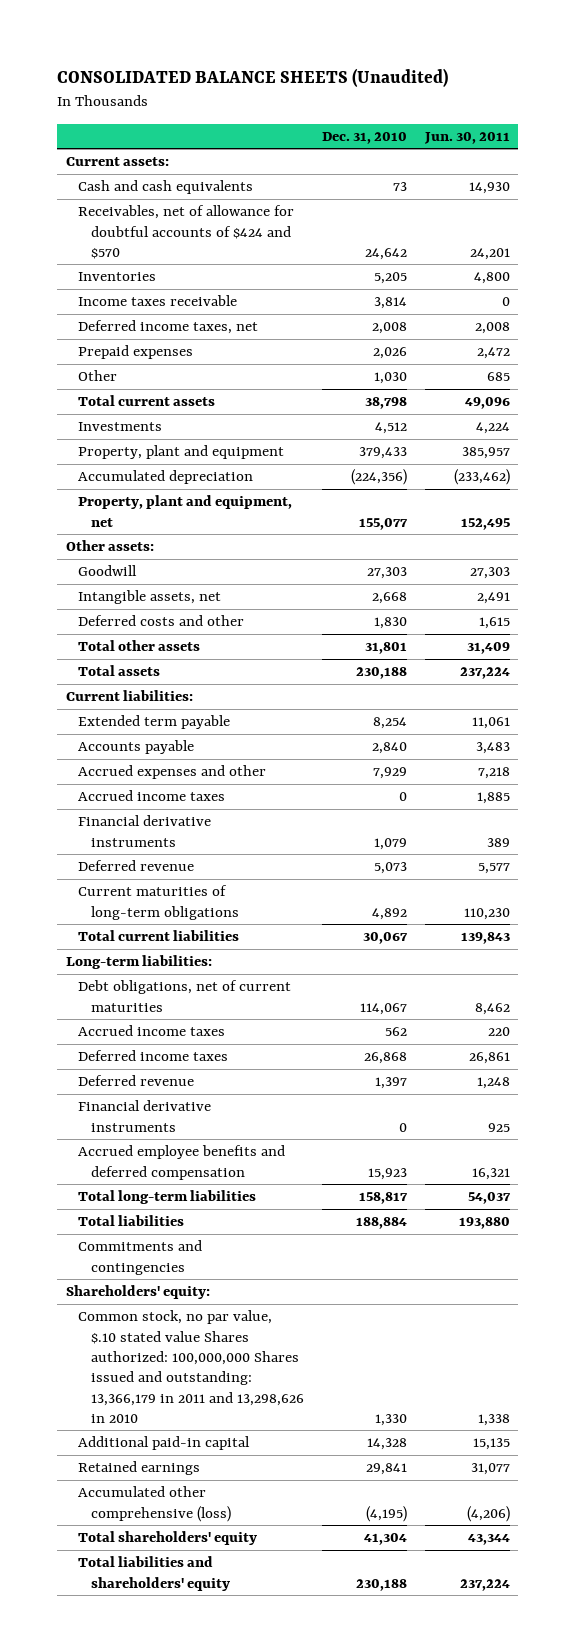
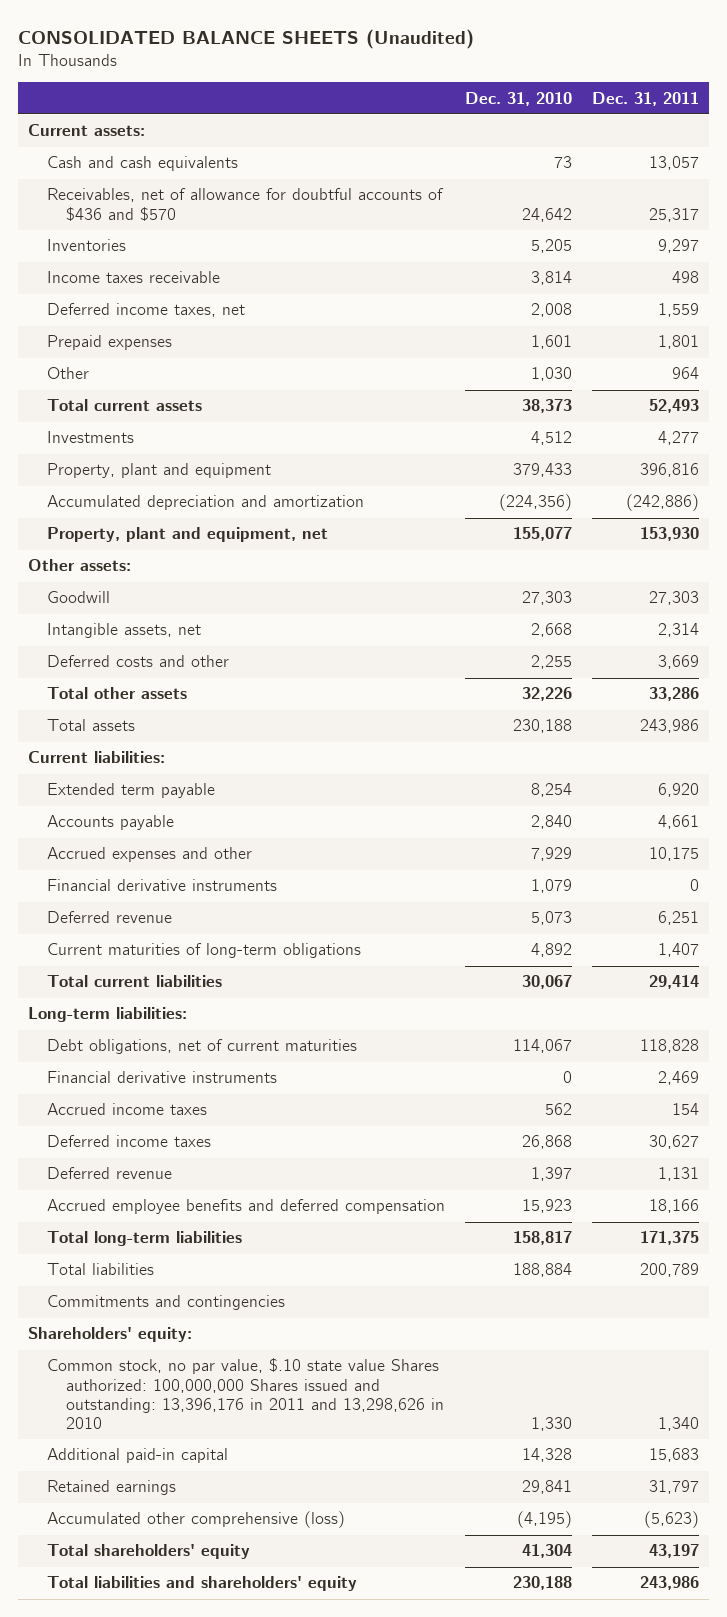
- | Dec. 31, 2010 | Jun. 30, 2011
+ | Dec. 31, 2010 | Dec. 31, 2011
- Receivables, net of allowance for doubtful accounts of $424 and $570 | 24,642 | 24,201
+ Receivables, net of allowance for doubtful accounts of $436 and $570 | 24,642 | 25,317
- Prepaid expenses | 2,026 | 2,472
+ Prepaid expenses | 1,601 | 1,801
- Total current assets | 38,798 | 49,096
+ Total current assets | 38,373 | 52,493
- Accumulated depreciation | (224,356) | (233,462)
+ Accumulated depreciation and amortization | (224,356) | (242,886)
- Deferred costs and other | 1,830 | 1,615
- Total other assets | 31,801 | 31,409
+ Deferred costs and other | 2,255 | 3,669
+ Total other assets | 32,226 | 33,286
- Accrued income taxes | 0 | 1,885
moved up: Financial derivative instruments | 0 | 2,469
- Common stock, no par value, $.10 stated value Shares authorized: 100,000,000 Shares issued and outstanding: 13,366,179 in 2011 and 13,298,626 in 2010 | 1,330 | 1,338
+ Common stock, no par value, $.10 state value Shares authorized: 100,000,000 Shares issued and outstanding: 13,396,176 in 2011 and 13,298,626 in 2010 | 1,330 | 1,340

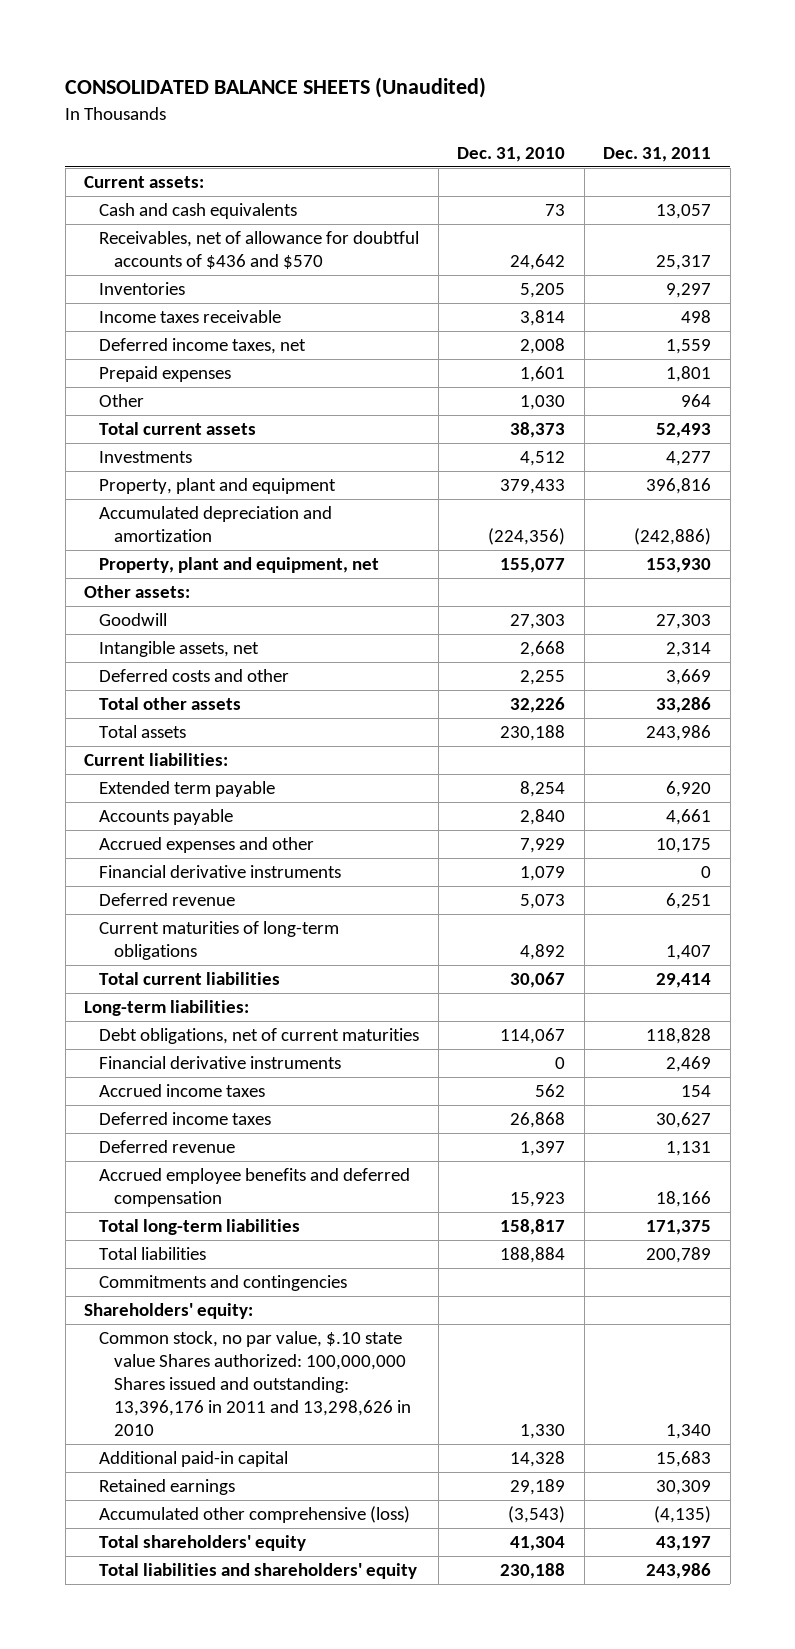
- Retained earnings | 29,841 | 31,797
- Accumulated other comprehensive (loss) | (4,195) | (5,623)
+ Retained earnings | 29,189 | 30,309
+ Accumulated other comprehensive (loss) | (3,543) | (4,135)

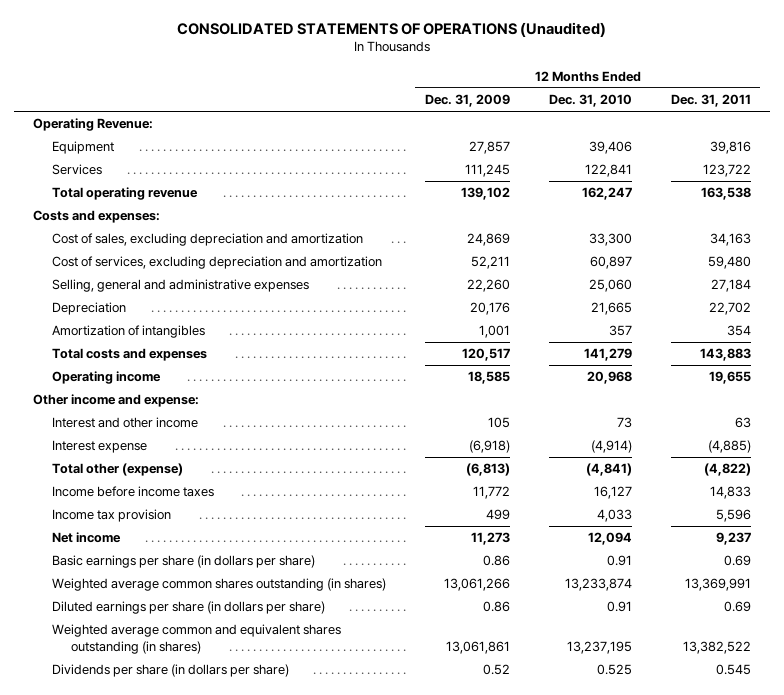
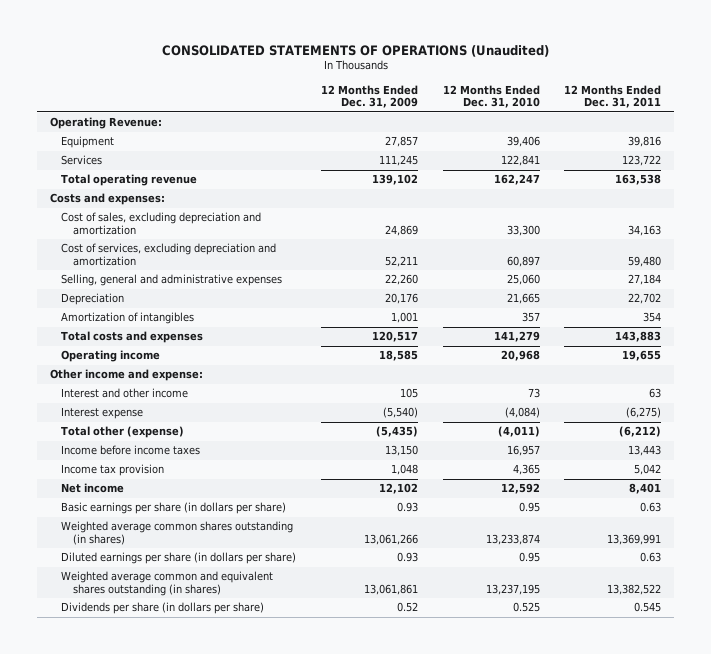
- Interest expense | (6,918) | (4,914) | (4,885)
- Total other (expense) | (6,813) | (4,841) | (4,822)
- Income before income taxes | 11,772 | 16,127 | 14,833
- Income tax provision | 499 | 4,033 | 5,596
- Net income | 11,273 | 12,094 | 9,237
- Basic earnings per share (in dollars per share) | 0.86 | 0.91 | 0.69
+ Interest expense | (5,540) | (4,084) | (6,275)
+ Total other (expense) | (5,435) | (4,011) | (6,212)
+ Income before income taxes | 13,150 | 16,957 | 13,443
+ Income tax provision | 1,048 | 4,365 | 5,042
+ Net income | 12,102 | 12,592 | 8,401
+ Basic earnings per share (in dollars per share) | 0.93 | 0.95 | 0.63
- Diluted earnings per share (in dollars per share) | 0.86 | 0.91 | 0.69
+ Diluted earnings per share (in dollars per share) | 0.93 | 0.95 | 0.63

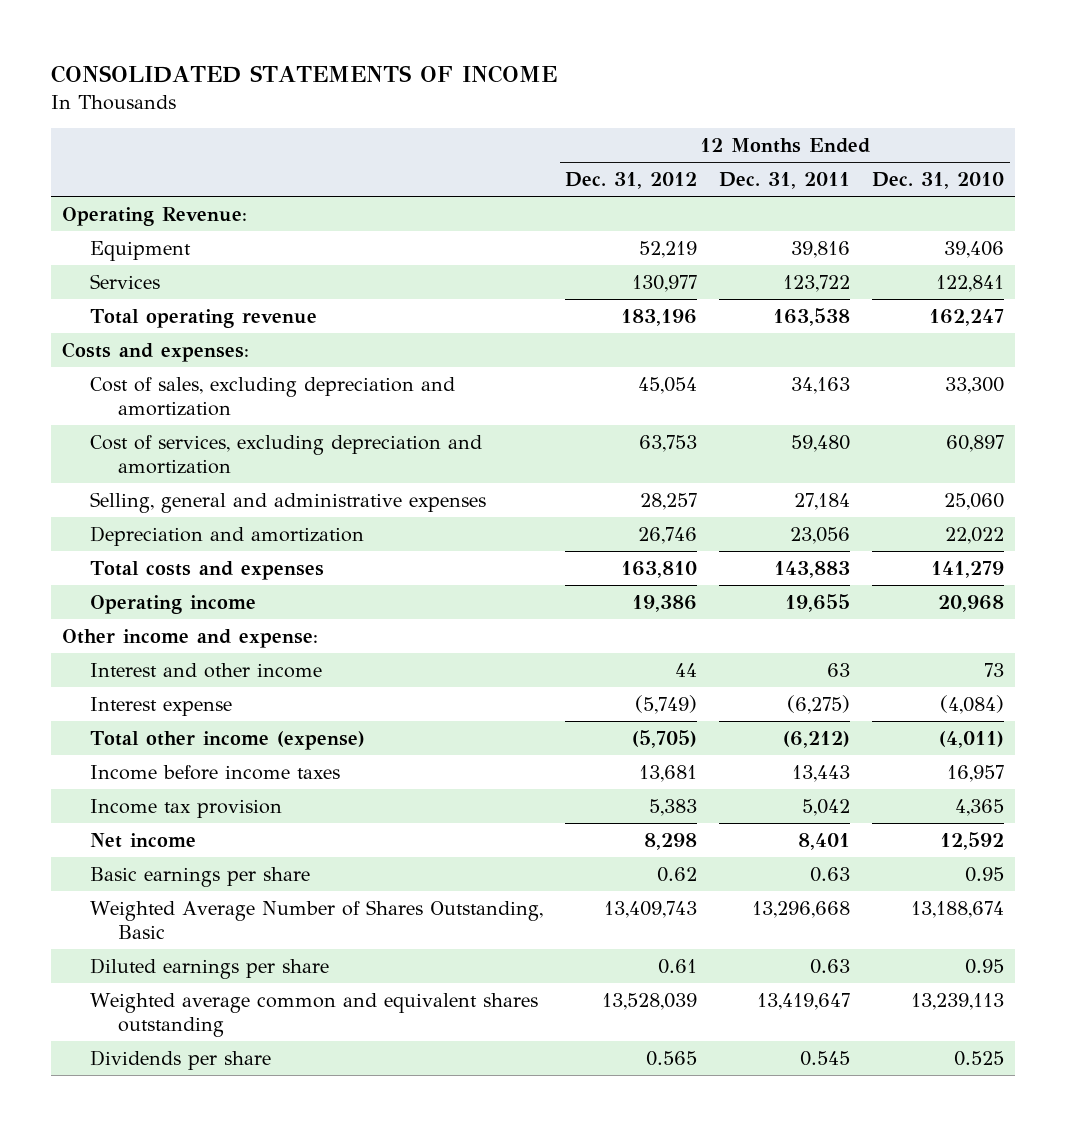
- CONSOLIDATED STATEMENTS OF OPERATIONS (Unaudited)
+ CONSOLIDATED STATEMENTS OF INCOME
- | 12 Months Ended Dec. 31, 2009 | 12 Months Ended Dec. 31, 2010 | 12 Months Ended Dec. 31, 2011
+ | 12 Months Ended Dec. 31, 2012 | 12 Months Ended Dec. 31, 2011 | 12 Months Ended Dec. 31, 2010
- Depreciation | 20,176 | 21,665 | 22,702
- Amortization of intangibles | 1,001 | 357 | 354
+ Depreciation and amortization | 26,746 | 23,056 | 22,022
- Total other (expense) | (5,435) | (4,011) | (6,212)
+ Total other income (expense) | (5,705) | (6,212) | (4,011)
- Basic earnings per share (in dollars per share) | 0.93 | 0.95 | 0.63
- Weighted average common shares outstanding (in shares) | 13,061,266 | 13,233,874 | 13,369,991
- Diluted earnings per share (in dollars per share) | 0.93 | 0.95 | 0.63
- Weighted average common and equivalent shares outstanding (in shares) | 13,061,861 | 13,237,195 | 13,382,522
- Dividends per share (in dollars per share) | 0.52 | 0.525 | 0.545
+ Basic earnings per share | 0.62 | 0.63 | 0.95
+ Weighted Average Number of Shares Outstanding, Basic | 13,409,743 | 13,296,668 | 13,188,674
+ Diluted earnings per share | 0.61 | 0.63 | 0.95
+ Weighted average common and equivalent shares outstanding | 13,528,039 | 13,419,647 | 13,239,113
+ Dividends per share | 0.565 | 0.545 | 0.525

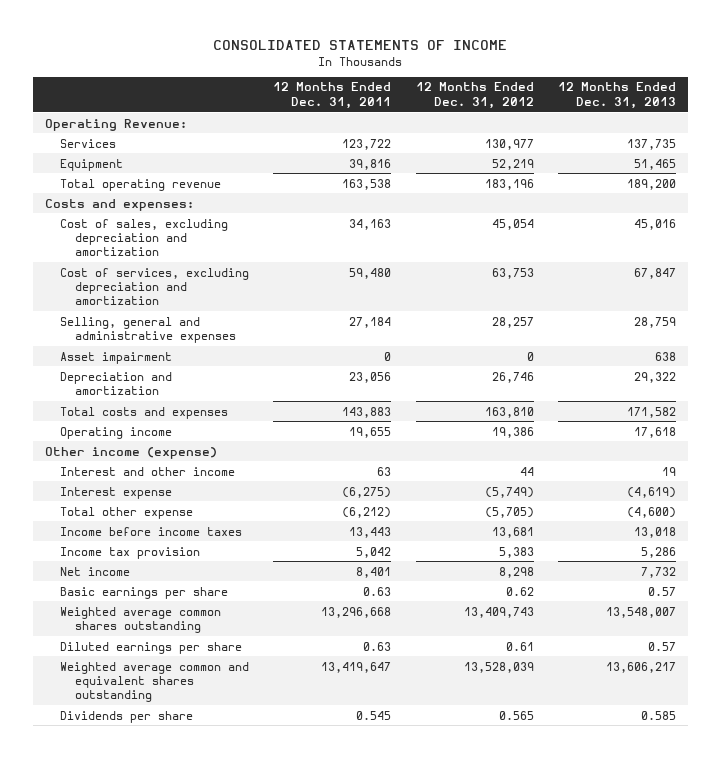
- | 12 Months Ended Dec. 31, 2012 | 12 Months Ended Dec. 31, 2011 | 12 Months Ended Dec. 31, 2010
+ | 12 Months Ended Dec. 31, 2011 | 12 Months Ended Dec. 31, 2012 | 12 Months Ended Dec. 31, 2013
moved down: Equipment | 39,816 | 52,219 | 51,465
+ Asset impairment | 0 | 0 | 638
- Other income and expense:
+ Other income (expense)
- Total other income (expense) | (5,705) | (6,212) | (4,011)
+ Total other expense | (6,212) | (5,705) | (4,600)
- Weighted Average Number of Shares Outstanding, Basic | 13,409,743 | 13,296,668 | 13,188,674
+ Weighted average common shares outstanding | 13,296,668 | 13,409,743 | 13,548,007

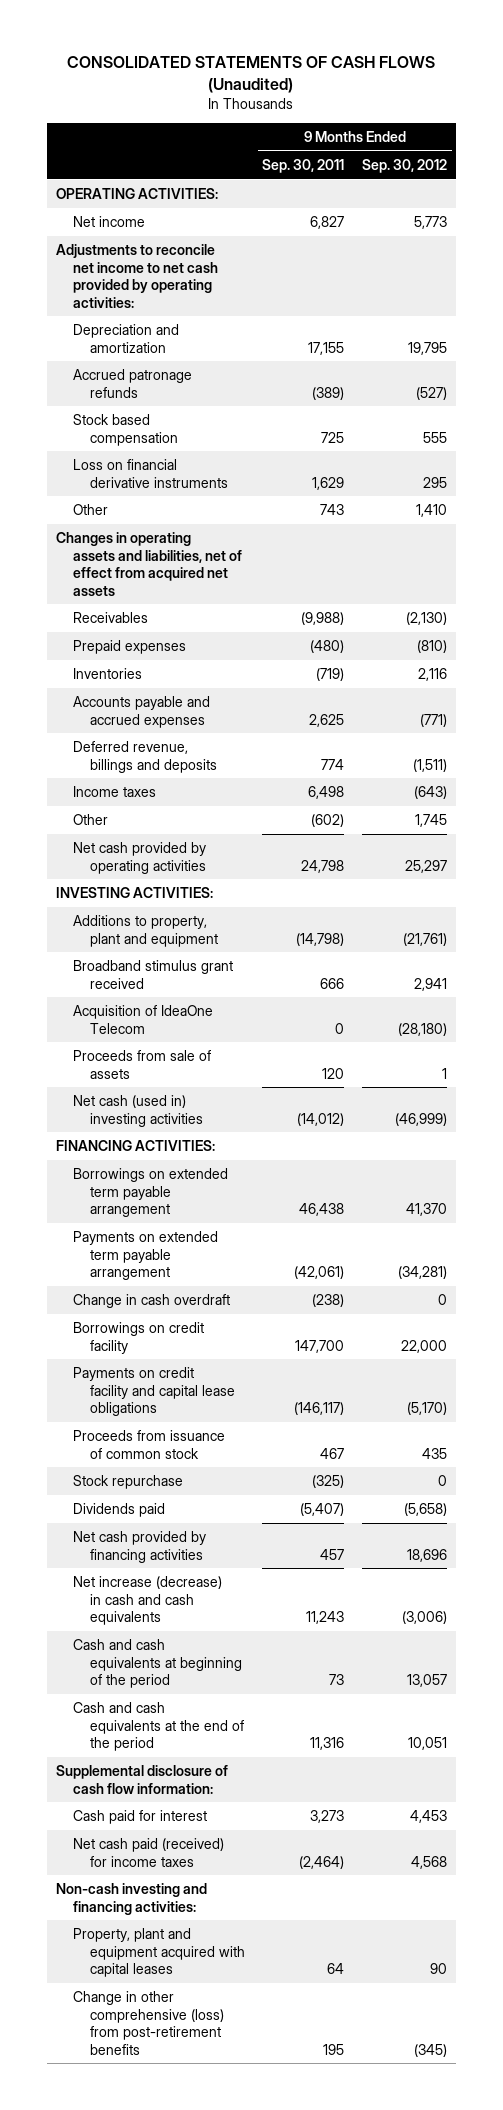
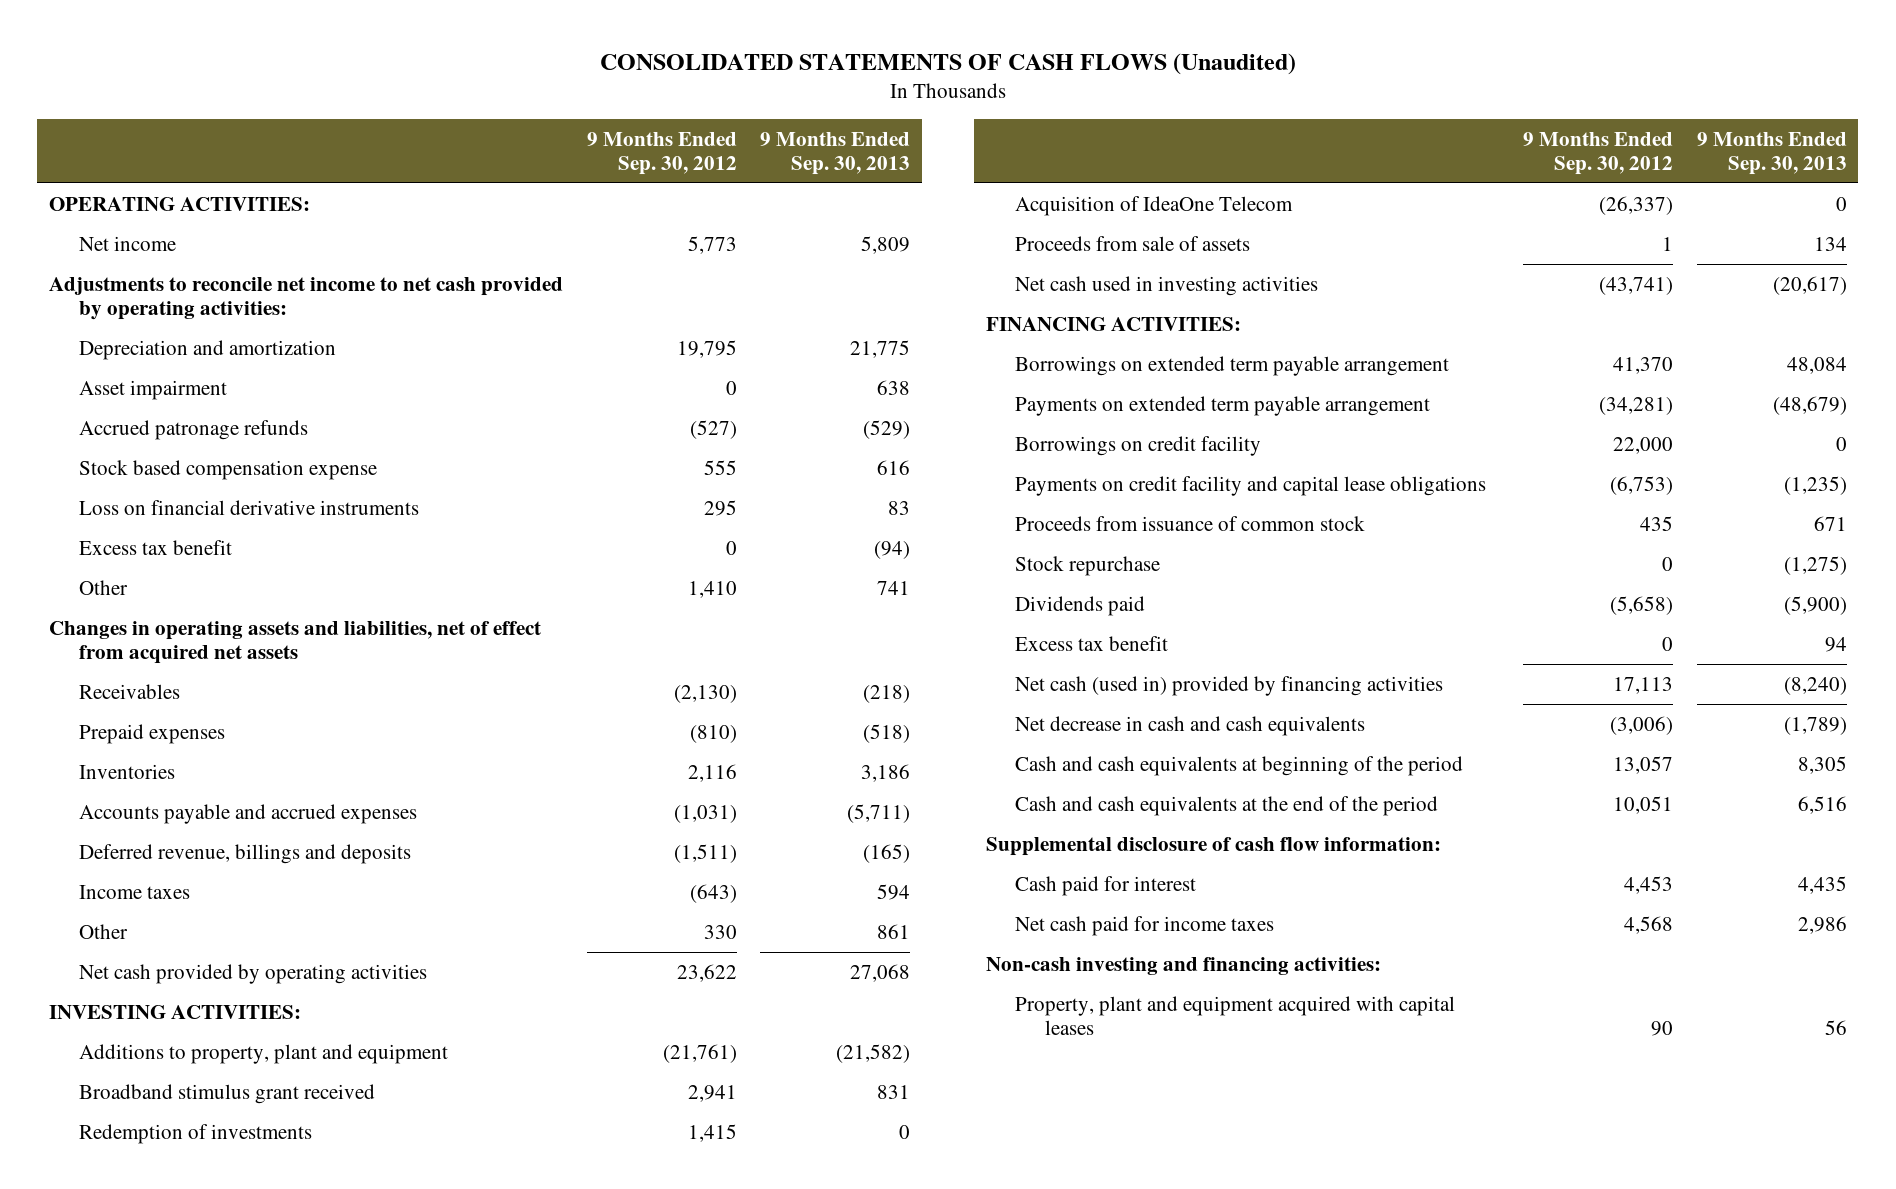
- | 9 Months Ended Sep. 30, 2011 | 9 Months Ended Sep. 30, 2012
+ | 9 Months Ended Sep. 30, 2012 | 9 Months Ended Sep. 30, 2013
+ Asset impairment | 0 | 638
- Stock based compensation | 725 | 555
+ Stock based compensation expense | 555 | 616
+ Excess tax benefit | 0 | (94)
- Accounts payable and accrued expenses | 2,625 | (771)
+ Accounts payable and accrued expenses | (1,031) | (5,711)
- Other | (602) | 1,745
- Net cash provided by operating activities | 24,798 | 25,297
+ Other | 330 | 861
+ Net cash provided by operating activities | 23,622 | 27,068
- Acquisition of IdeaOne Telecom | 0 | (28,180)
+ Redemption of investments | 1,415 | 0
+ Acquisition of IdeaOne Telecom | (26,337) | 0
- Net cash (used in) investing activities | (14,012) | (46,999)
+ Net cash used in investing activities | (43,741) | (20,617)
- Change in cash overdraft | (238) | 0
- Payments on credit facility and capital lease obligations | (146,117) | (5,170)
+ Payments on credit facility and capital lease obligations | (6,753) | (1,235)
- Net cash provided by financing activities | 457 | 18,696
- Net increase (decrease) in cash and cash equivalents | 11,243 | (3,006)
+ Excess tax benefit | 0 | 94
+ Net cash (used in) provided by financing activities | 17,113 | (8,240)
+ Net decrease in cash and cash equivalents | (3,006) | (1,789)
- Net cash paid (received) for income taxes | (2,464) | 4,568
+ Net cash paid for income taxes | 4,568 | 2,986
- Change in other comprehensive (loss) from post-retirement benefits | 195 | (345)

